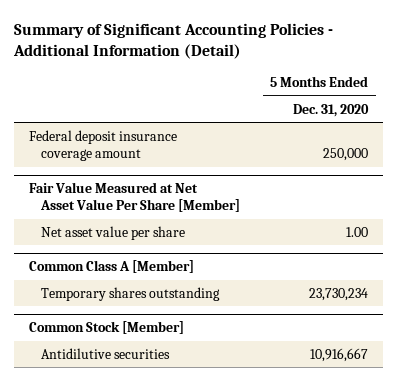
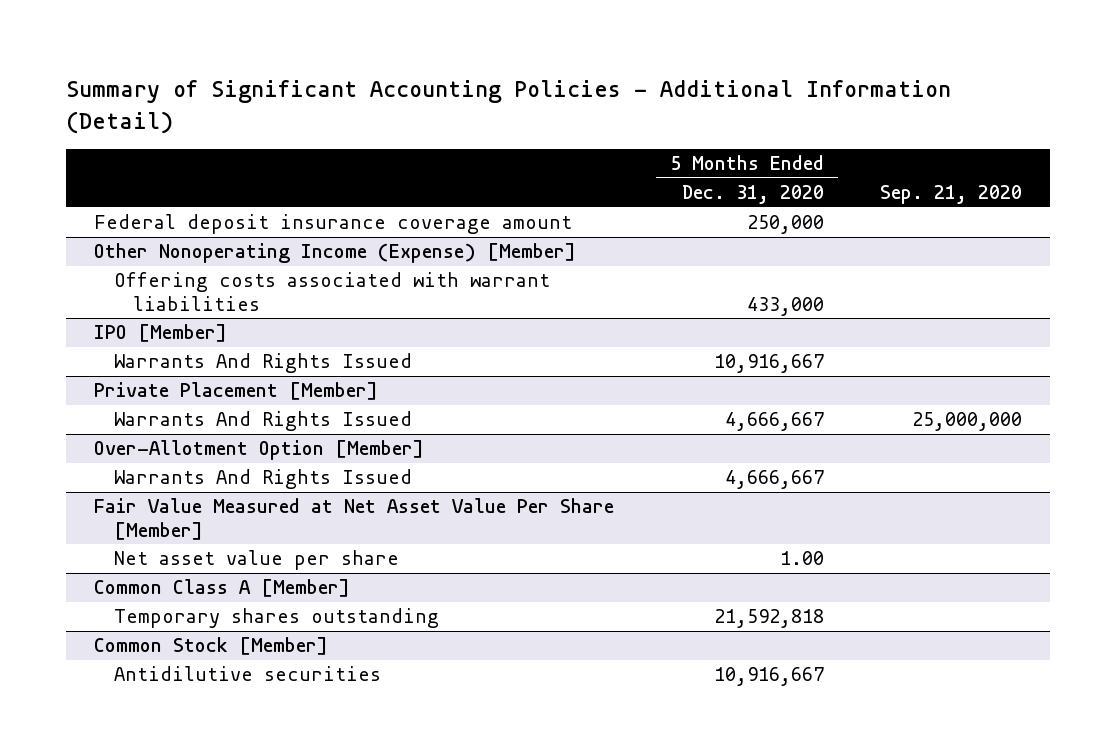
- | 5 Months Ended Dec. 31, 2020
+ | 5 Months Ended Dec. 31, 2020 | Sep. 21, 2020
+ Other Nonoperating Income (Expense) [Member]
+ Offering costs associated with warrant liabilities | 433,000 |
+ IPO [Member]
+ Warrants And Rights Issued | 10,916,667 |
+ Private Placement [Member]
+ Warrants And Rights Issued | 4,666,667 | 25,000,000
+ Over-Allotment Option [Member]
+ Warrants And Rights Issued | 4,666,667 |
@ Common Class A [Member]
- Temporary shares outstanding | 23,730,234
+ Temporary shares outstanding | 21,592,818 |

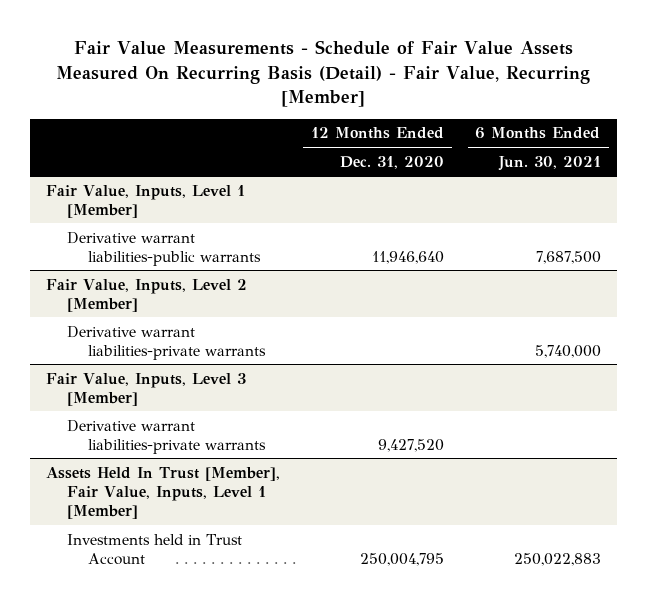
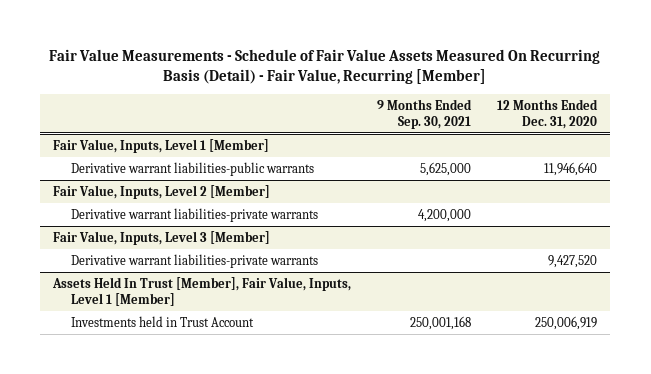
- | 12 Months Ended Dec. 31, 2020 | 6 Months Ended Jun. 30, 2021
+ | 9 Months Ended Sep. 30, 2021 | 12 Months Ended Dec. 31, 2020
@ Assets Held In Trust [Member], Fair Value, Inputs, Level 1 [Member]
- Investments held in Trust Account | 250,004,795 | 250,022,883
+ Investments held in Trust Account | 250,001,168 | 250,006,919

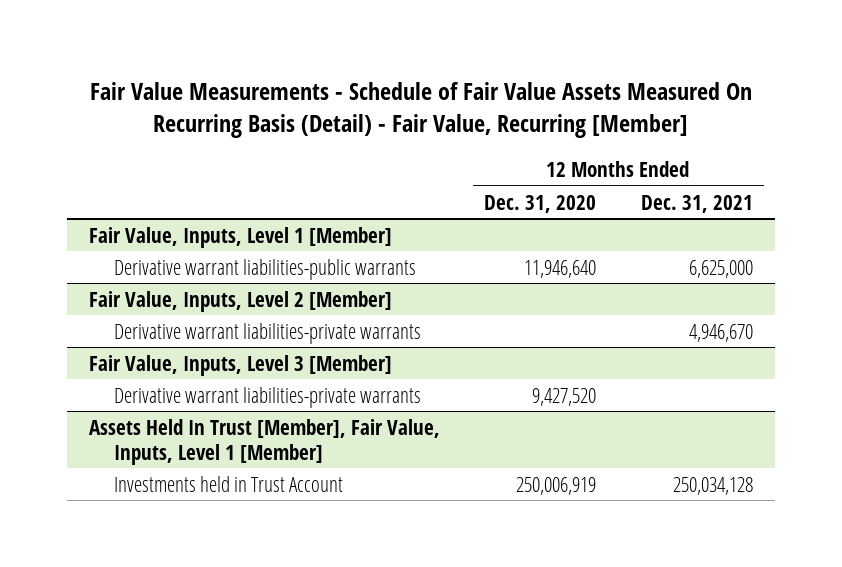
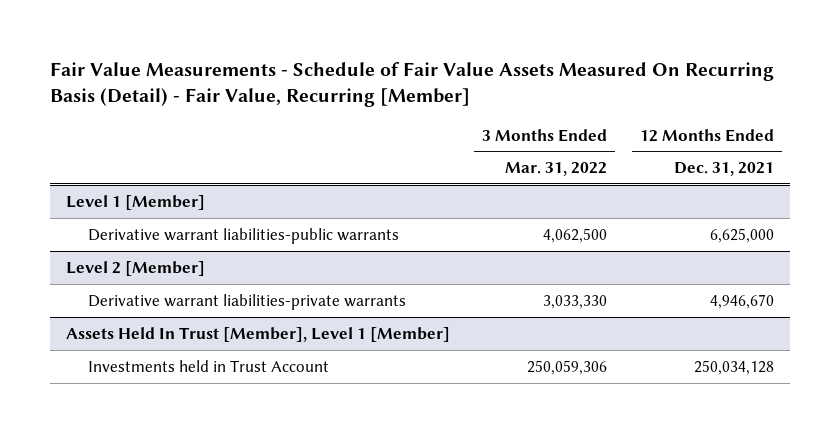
- | 12 Months Ended Dec. 31, 2020 | 12 Months Ended Dec. 31, 2021
+ | 3 Months Ended Mar. 31, 2022 | 12 Months Ended Dec. 31, 2021
- Fair Value, Inputs, Level 1 [Member]
+ Level 1 [Member]
- Fair Value, Inputs, Level 2 [Member]
+ Level 2 [Member]
- Fair Value, Inputs, Level 3 [Member]
- Derivative warrant liabilities-private warrants | 9,427,520 |
- Assets Held In Trust [Member], Fair Value, Inputs, Level 1 [Member]
+ Assets Held In Trust [Member], Level 1 [Member]

